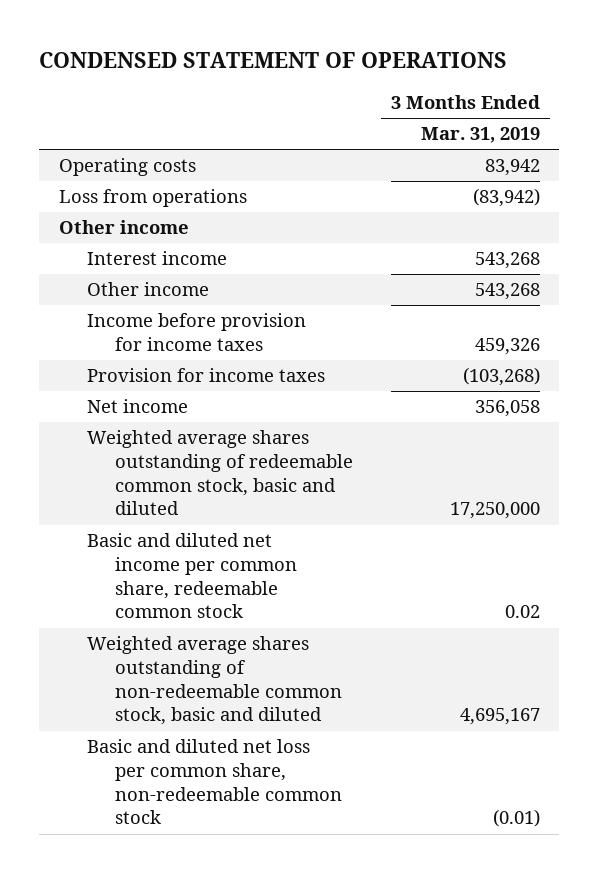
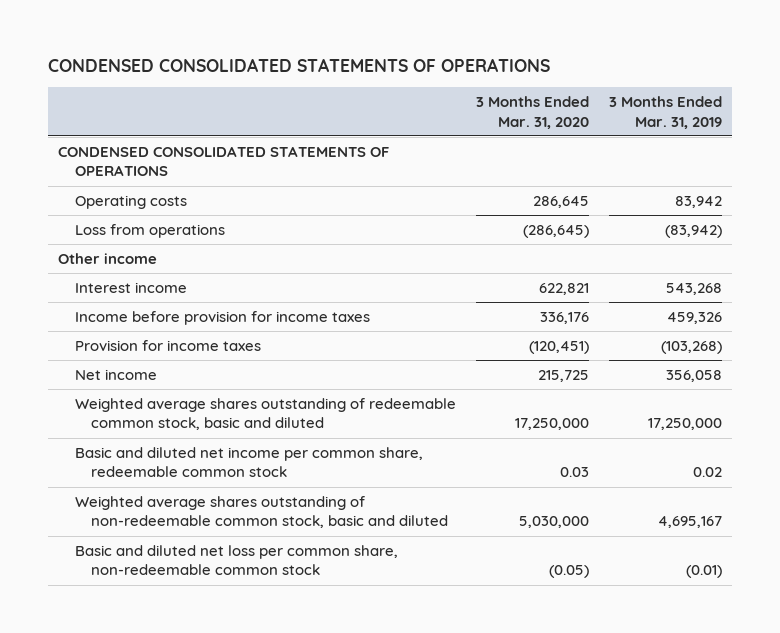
- CONDENSED STATEMENT OF OPERATIONS
+ CONDENSED CONSOLIDATED STATEMENTS OF OPERATIONS
- | 3 Months Ended Mar. 31, 2019
+ | 3 Months Ended Mar. 31, 2020 | 3 Months Ended Mar. 31, 2019
+ CONDENSED CONSOLIDATED STATEMENTS OF OPERATIONS
- Other income | 543,268

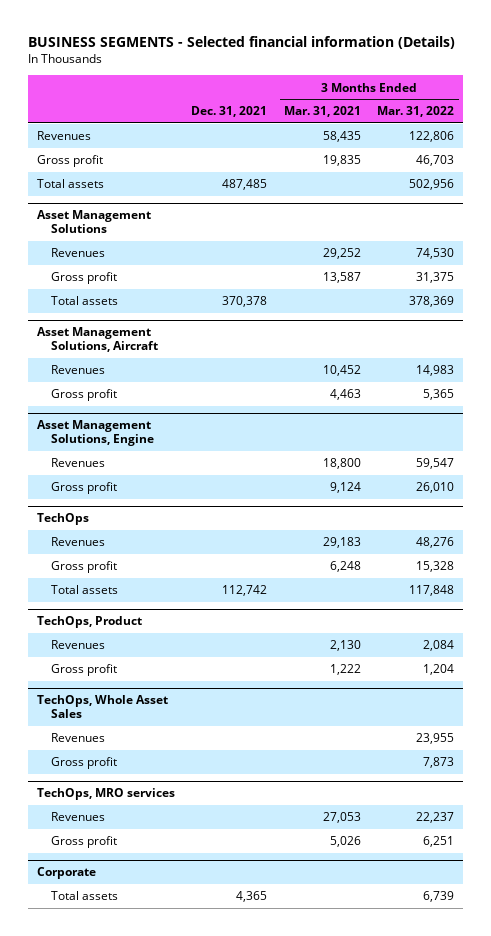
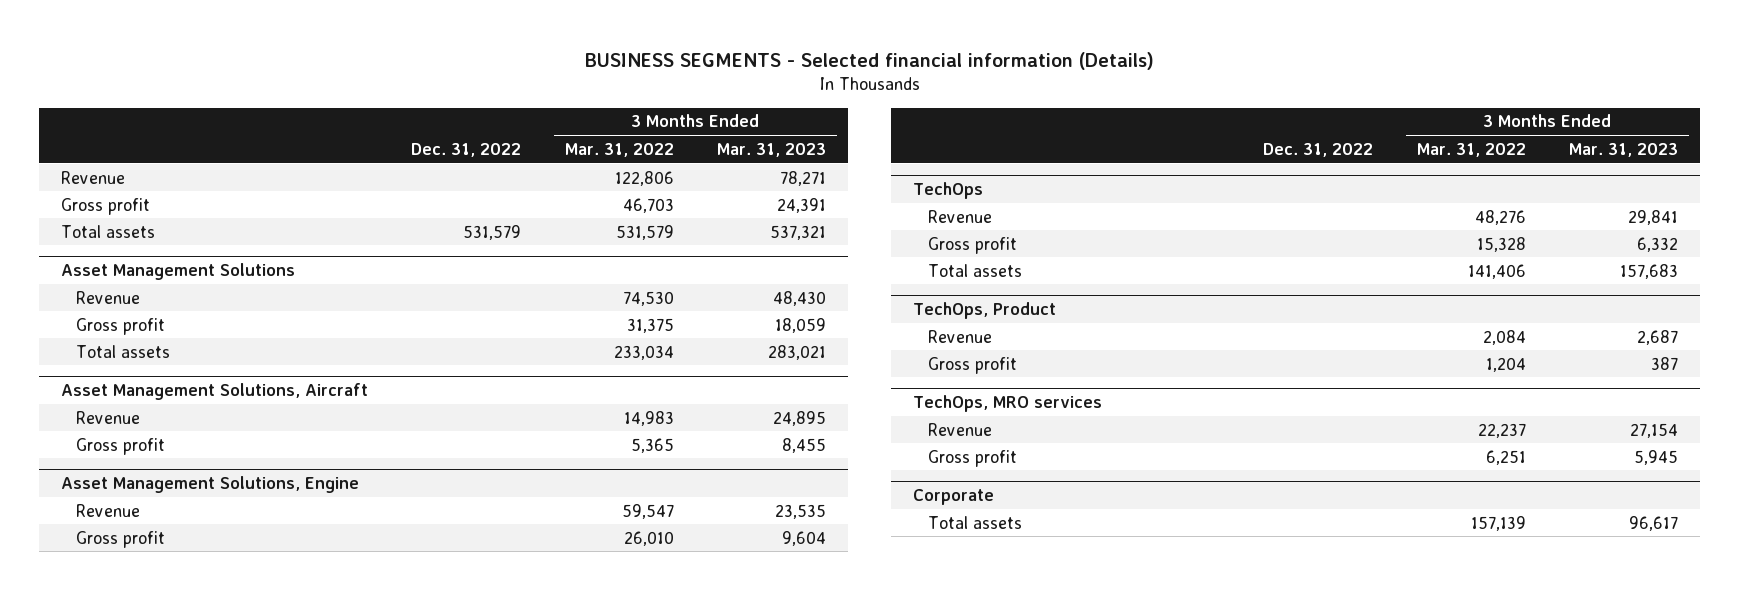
- | Dec. 31, 2021 | 3 Months Ended Mar. 31, 2021 | 3 Months Ended Mar. 31, 2022
+ | Dec. 31, 2022 | 3 Months Ended Mar. 31, 2022 | 3 Months Ended Mar. 31, 2023
- Revenues | | 58,435 | 122,806
+ Revenue | | 122,806 | 78,271
- Total assets | 487,485 | | 502,956
+ Total assets | 531,579 | 531,579 | 537,321
@ Asset Management Solutions
- Revenues | | 29,252 | 74,530
+ Revenue | | 74,530 | 48,430
- Total assets | 370,378 | | 378,369
+ Total assets | | 233,034 | 283,021
@ Asset Management Solutions, Aircraft
- Revenues | | 10,452 | 14,983
+ Revenue | | 14,983 | 24,895
@ Asset Management Solutions, Engine
- Revenues | | 18,800 | 59,547
+ Revenue | | 59,547 | 23,535
@ TechOps
- Revenues | | 29,183 | 48,276
+ Revenue | | 48,276 | 29,841
- Total assets | 112,742 | | 117,848
+ Total assets | | 141,406 | 157,683
@ TechOps, Product
- Revenues | | 2,130 | 2,084
+ Revenue | | 2,084 | 2,687
- TechOps, Whole Asset Sales
- Revenues | | | 23,955
- Gross profit | | | 7,873
@ TechOps, MRO services
- Revenues | | 27,053 | 22,237
+ Revenue | | 22,237 | 27,154
@ Corporate
- Total assets | 4,365 | | 6,739
+ Total assets | | 157,139 | 96,617

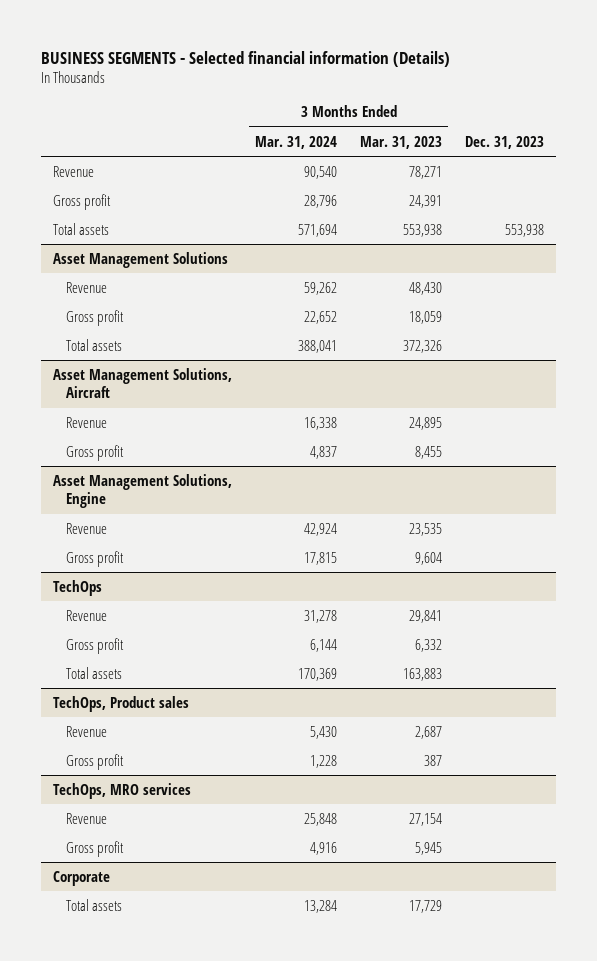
- | Dec. 31, 2022 | 3 Months Ended Mar. 31, 2022 | 3 Months Ended Mar. 31, 2023
+ | 3 Months Ended Mar. 31, 2024 | 3 Months Ended Mar. 31, 2023 | Dec. 31, 2023
- Total assets | 531,579 | 531,579 | 537,321
+ Total assets | 571,694 | 553,938 | 553,938
@ Asset Management Solutions
- Total assets | | 233,034 | 283,021
+ Total assets | 388,041 | 372,326 |
@ TechOps
- Total assets | | 141,406 | 157,683
- TechOps, Product
@ TechOps
+ Total assets | 170,369 | 163,883 |
+ TechOps, Product sales
@ Corporate
- Total assets | | 157,139 | 96,617
+ Total assets | 13,284 | 17,729 |

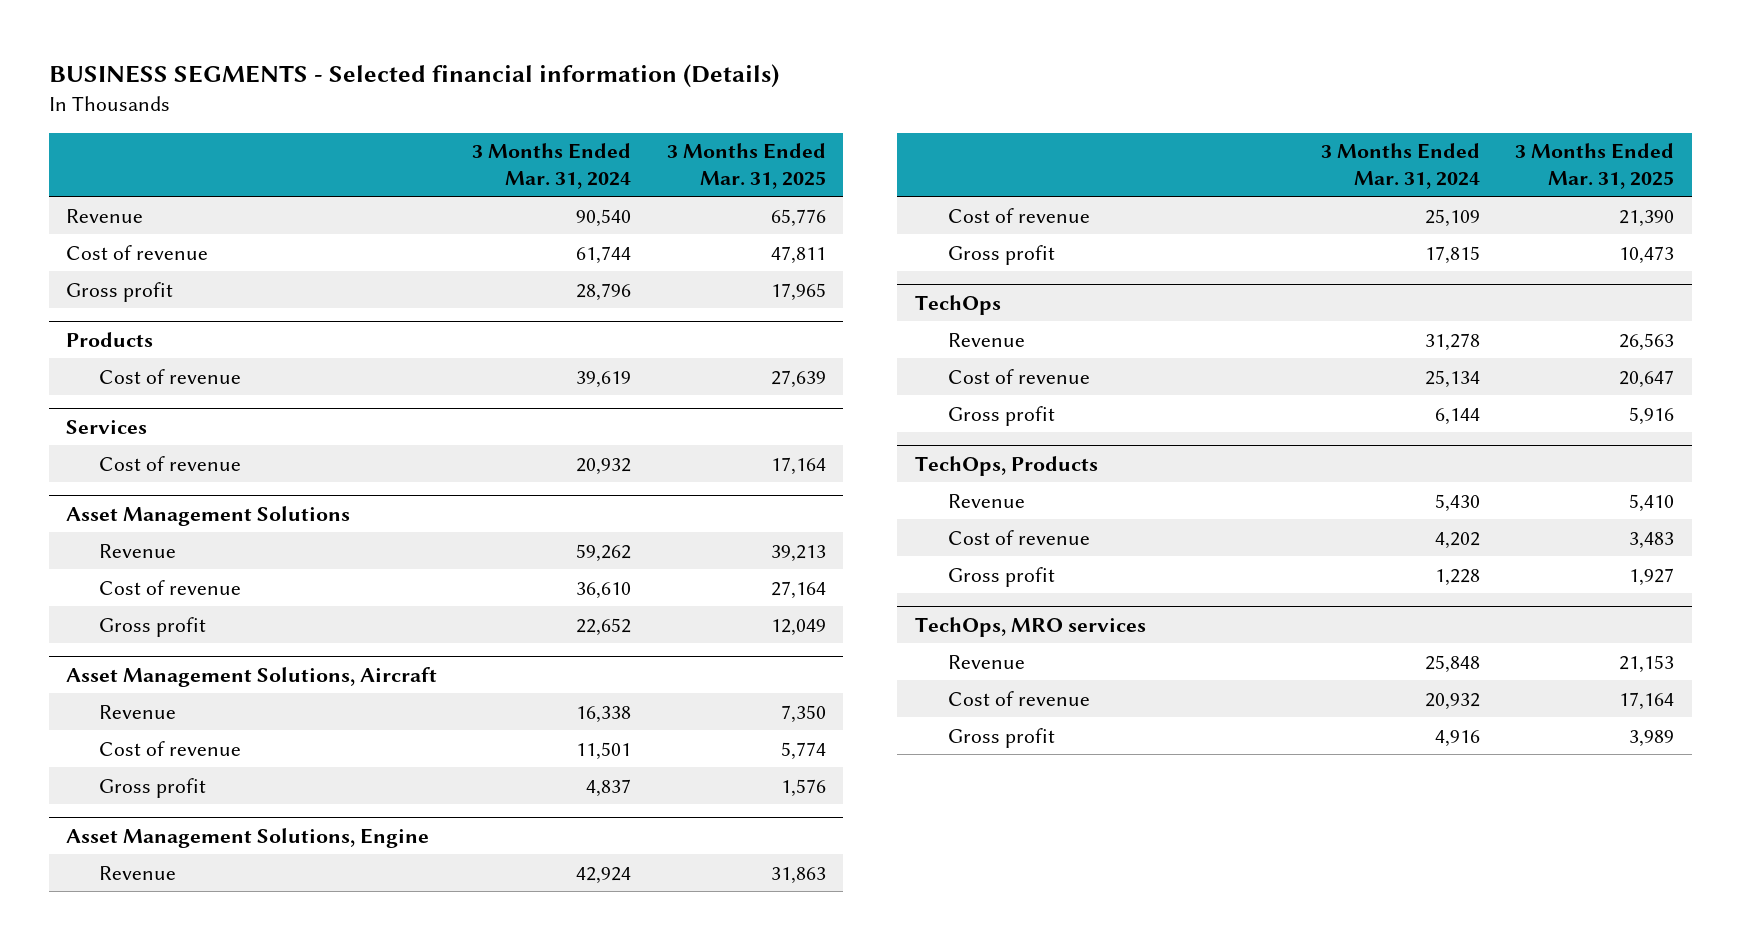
- | 3 Months Ended Mar. 31, 2024 | 3 Months Ended Mar. 31, 2023 | Dec. 31, 2023
+ | 3 Months Ended Mar. 31, 2024 | 3 Months Ended Mar. 31, 2025
+ Cost of revenue | 61,744 | 47,811
- Total assets | 571,694 | 553,938 | 553,938
+ Products
+ Cost of revenue | 39,619 | 27,639
+ Services
+ Cost of revenue | 20,932 | 17,164
@ Asset Management Solutions
+ Cost of revenue | 36,610 | 27,164
- Total assets | 388,041 | 372,326 |
@ Asset Management Solutions, Aircraft
+ Cost of revenue | 11,501 | 5,774
@ Asset Management Solutions, Engine
+ Cost of revenue | 25,109 | 21,390
@ TechOps
+ Cost of revenue | 25,134 | 20,647
- Total assets | 170,369 | 163,883 |
- TechOps, Product sales
+ TechOps, Products
+ Cost of revenue | 4,202 | 3,483
@ TechOps, MRO services
+ Cost of revenue | 20,932 | 17,164
- Corporate
- Total assets | 13,284 | 17,729 |

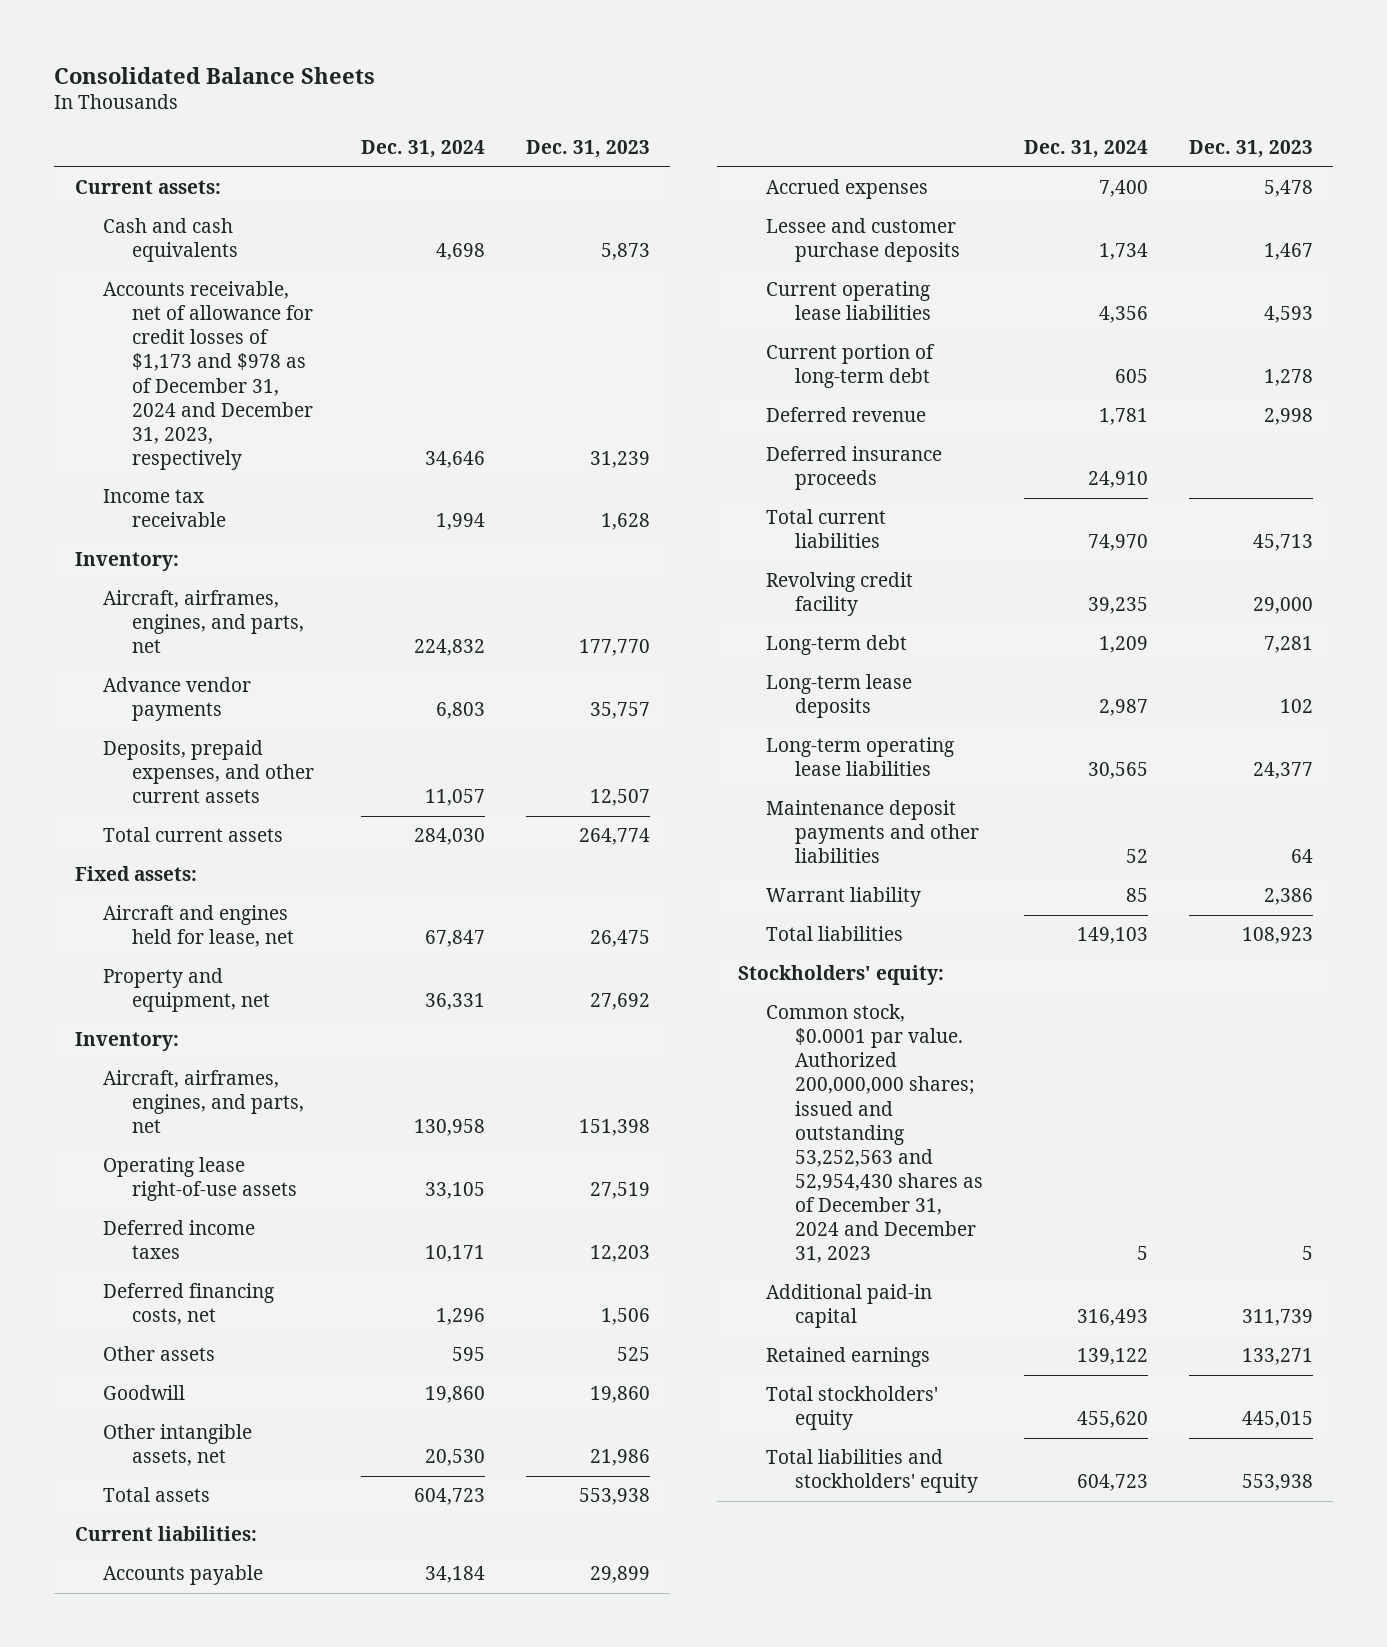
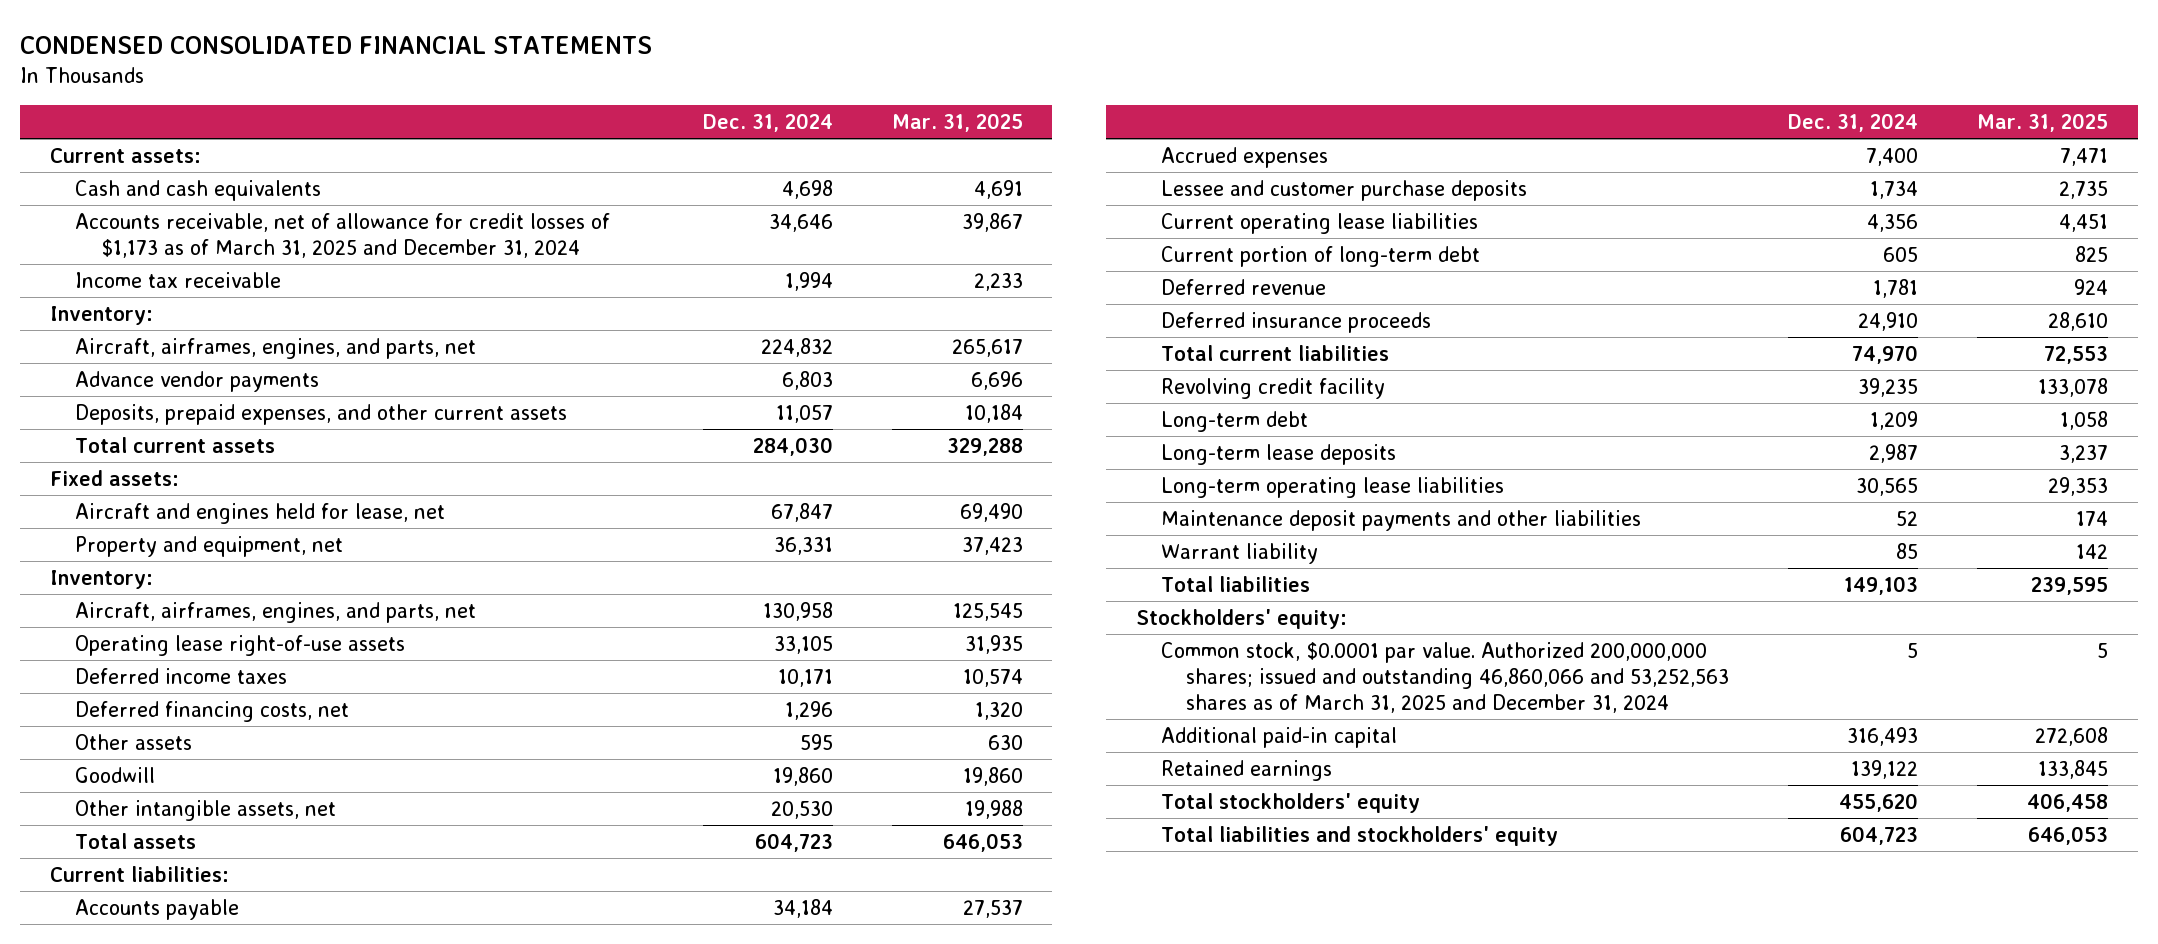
- Consolidated Balance Sheets
+ CONDENSED CONSOLIDATED FINANCIAL STATEMENTS
- | Dec. 31, 2024 | Dec. 31, 2023
+ | Dec. 31, 2024 | Mar. 31, 2025
- Accounts receivable, net of allowance for credit losses of $1,173 and $978 as of December 31, 2024 and December 31, 2023, respectively | 34,646 | 31,239
+ Accounts receivable, net of allowance for credit losses of $1,173 as of March 31, 2025 and December 31, 2024 | 34,646 | 39,867
- Common stock, $0.0001 par value. Authorized 200,000,000 shares; issued and outstanding 53,252,563 and 52,954,430 shares as of December 31, 2024 and December 31, 2023 | 5 | 5
+ Common stock, $0.0001 par value. Authorized 200,000,000 shares; issued and outstanding 46,860,066 and 53,252,563 shares as of March 31, 2025 and December 31, 2024 | 5 | 5

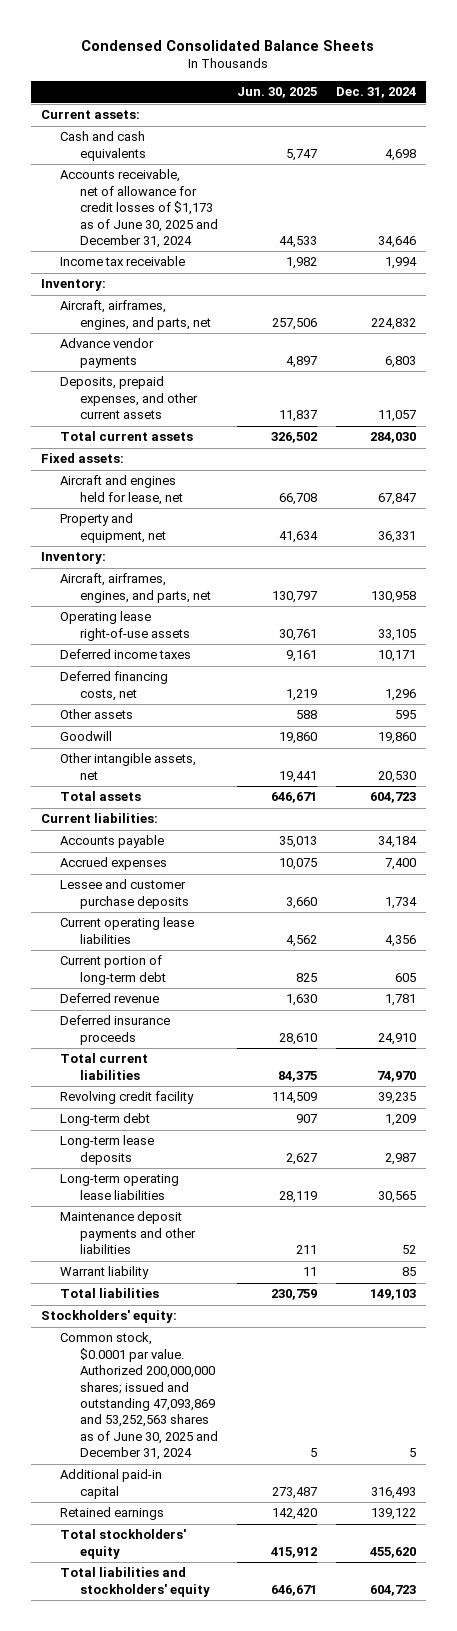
- CONDENSED CONSOLIDATED FINANCIAL STATEMENTS
+ Condensed Consolidated Balance Sheets
- | Dec. 31, 2024 | Mar. 31, 2025
+ | Jun. 30, 2025 | Dec. 31, 2024
- Accounts receivable, net of allowance for credit losses of $1,173 as of March 31, 2025 and December 31, 2024 | 34,646 | 39,867
+ Accounts receivable, net of allowance for credit losses of $1,173 as of June 30, 2025 and December 31, 2024 | 44,533 | 34,646
- Common stock, $0.0001 par value. Authorized 200,000,000 shares; issued and outstanding 46,860,066 and 53,252,563 shares as of March 31, 2025 and December 31, 2024 | 5 | 5
+ Common stock, $0.0001 par value. Authorized 200,000,000 shares; issued and outstanding 47,093,869 and 53,252,563 shares as of June 30, 2025 and December 31, 2024 | 5 | 5

